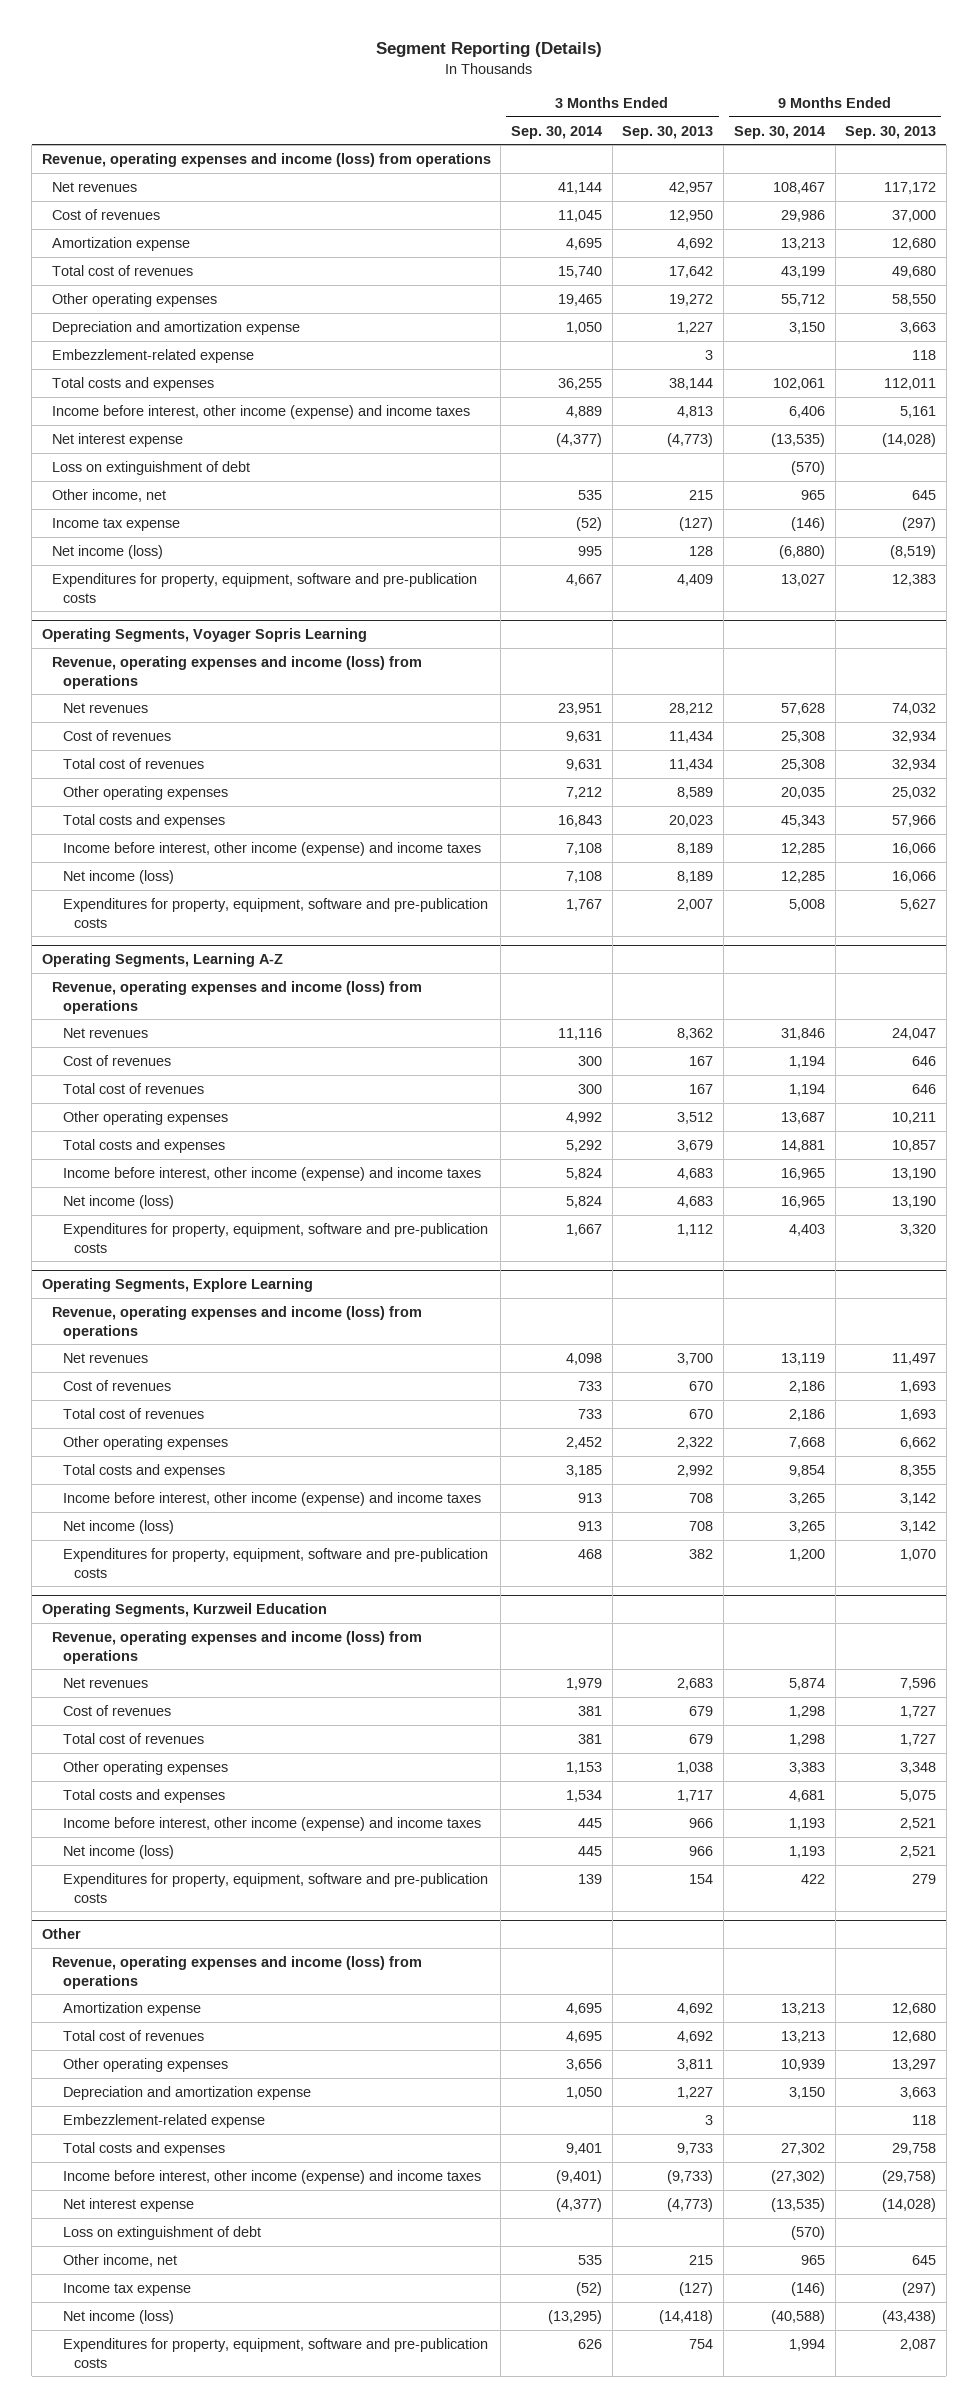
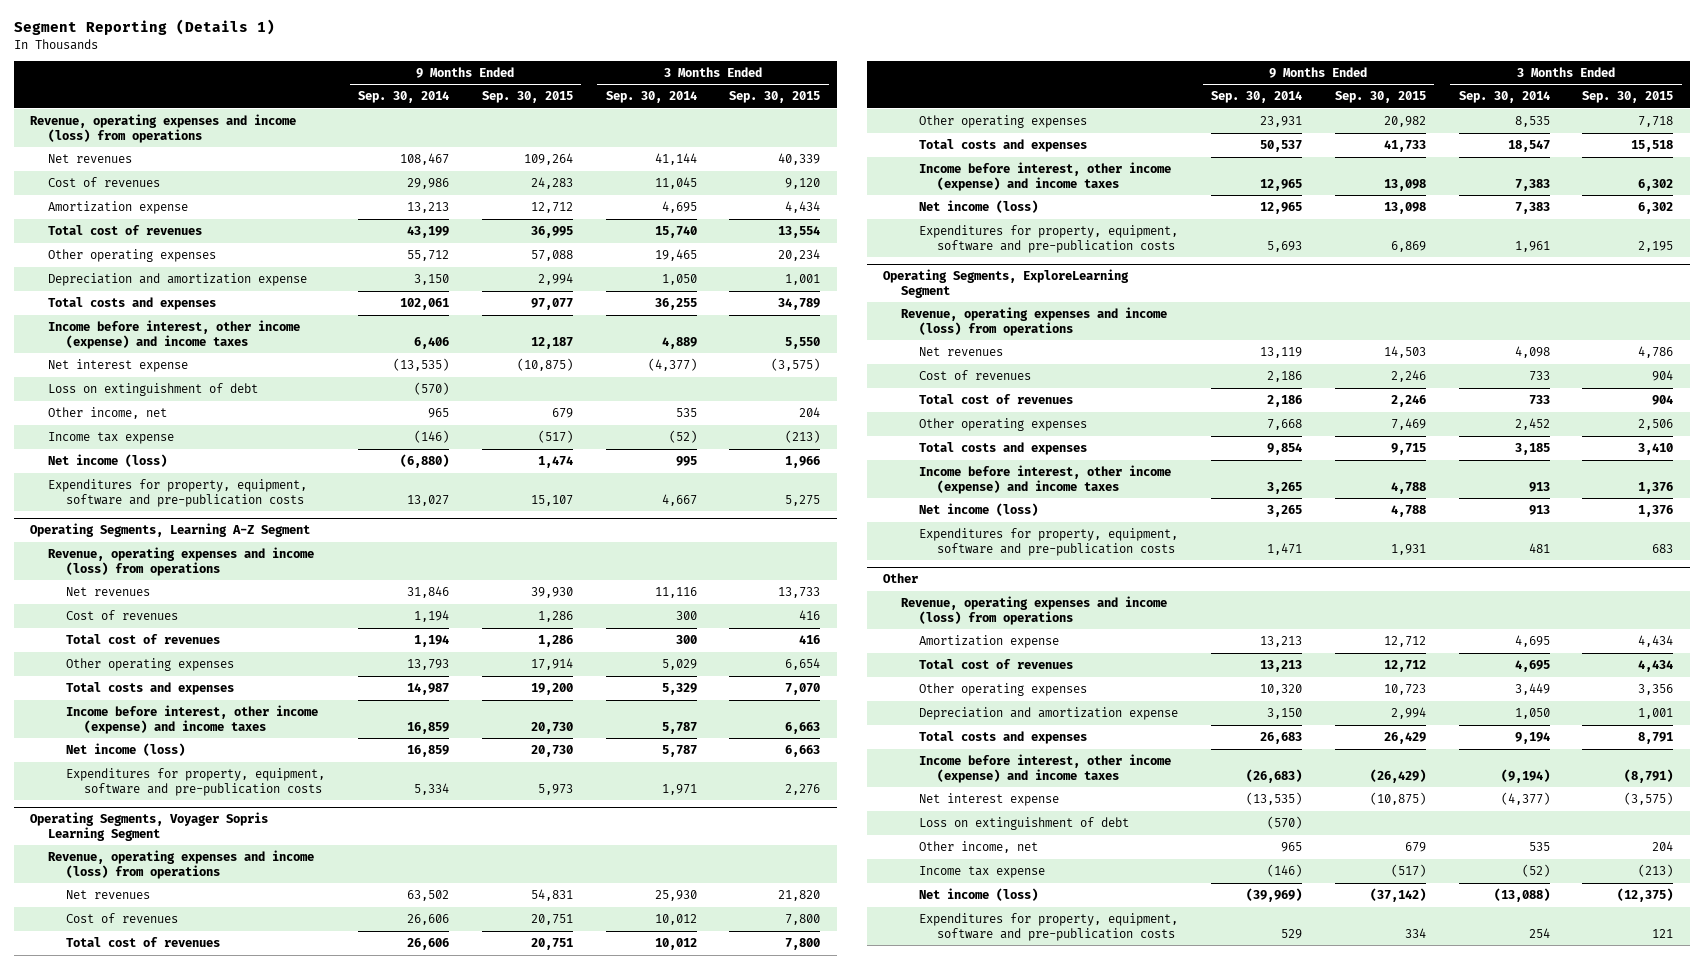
- Segment Reporting (Details)
+ Segment Reporting (Details 1)
- | 3 Months Ended Sep. 30, 2014 | 3 Months Ended Sep. 30, 2013 | 9 Months Ended Sep. 30, 2014 | 9 Months Ended Sep. 30, 2013
+ | 9 Months Ended Sep. 30, 2014 | 9 Months Ended Sep. 30, 2015 | 3 Months Ended Sep. 30, 2014 | 3 Months Ended Sep. 30, 2015
- Embezzlement-related expense | | 3 | | 118
- Operating Segments, Voyager Sopris Learning
- Revenue, operating expenses and income (loss) from operations
- Net revenues | 23,951 | 28,212 | 57,628 | 74,032
- Cost of revenues | 9,631 | 11,434 | 25,308 | 32,934
- Total cost of revenues | 9,631 | 11,434 | 25,308 | 32,934
- Other operating expenses | 7,212 | 8,589 | 20,035 | 25,032
- Total costs and expenses | 16,843 | 20,023 | 45,343 | 57,966
- Income before interest, other income (expense) and income taxes | 7,108 | 8,189 | 12,285 | 16,066
- Net income (loss) | 7,108 | 8,189 | 12,285 | 16,066
- Expenditures for property, equipment, software and pre-publication costs | 1,767 | 2,007 | 5,008 | 5,627
- Operating Segments, Learning A-Z
+ Operating Segments, Learning A-Z Segment
- Other operating expenses | 4,992 | 3,512 | 13,687 | 10,211
- Total costs and expenses | 5,292 | 3,679 | 14,881 | 10,857
- Income before interest, other income (expense) and income taxes | 5,824 | 4,683 | 16,965 | 13,190
- Net income (loss) | 5,824 | 4,683 | 16,965 | 13,190
- Expenditures for property, equipment, software and pre-publication costs | 1,667 | 1,112 | 4,403 | 3,320
- Operating Segments, Explore Learning
+ Other operating expenses | 13,793 | 17,914 | 5,029 | 6,654
+ Total costs and expenses | 14,987 | 19,200 | 5,329 | 7,070
+ Income before interest, other income (expense) and income taxes | 16,859 | 20,730 | 5,787 | 6,663
+ Net income (loss) | 16,859 | 20,730 | 5,787 | 6,663
+ Expenditures for property, equipment, software and pre-publication costs | 5,334 | 5,973 | 1,971 | 2,276
+ Operating Segments, Voyager Sopris Learning Segment
+ Net revenues | 63,502 | 54,831 | 25,930 | 21,820
+ Cost of revenues | 26,606 | 20,751 | 10,012 | 7,800
+ Total cost of revenues | 26,606 | 20,751 | 10,012 | 7,800
+ Other operating expenses | 23,931 | 20,982 | 8,535 | 7,718
+ Total costs and expenses | 50,537 | 41,733 | 18,547 | 15,518
+ Income before interest, other income (expense) and income taxes | 12,965 | 13,098 | 7,383 | 6,302
+ Net income (loss) | 12,965 | 13,098 | 7,383 | 6,302
+ Expenditures for property, equipment, software and pre-publication costs | 5,693 | 6,869 | 1,961 | 2,195
+ Operating Segments, ExploreLearning Segment
+ Revenue, operating expenses and income (loss) from operations
- Expenditures for property, equipment, software and pre-publication costs | 468 | 382 | 1,200 | 1,070
- Operating Segments, Kurzweil Education
- Revenue, operating expenses and income (loss) from operations
- Net revenues | 1,979 | 2,683 | 5,874 | 7,596
- Cost of revenues | 381 | 679 | 1,298 | 1,727
- Total cost of revenues | 381 | 679 | 1,298 | 1,727
- Other operating expenses | 1,153 | 1,038 | 3,383 | 3,348
- Total costs and expenses | 1,534 | 1,717 | 4,681 | 5,075
- Income before interest, other income (expense) and income taxes | 445 | 966 | 1,193 | 2,521
- Net income (loss) | 445 | 966 | 1,193 | 2,521
- Expenditures for property, equipment, software and pre-publication costs | 139 | 154 | 422 | 279
+ Expenditures for property, equipment, software and pre-publication costs | 1,471 | 1,931 | 481 | 683
@ Other
- Other operating expenses | 3,656 | 3,811 | 10,939 | 13,297
+ Other operating expenses | 10,320 | 10,723 | 3,449 | 3,356
- Embezzlement-related expense | | 3 | | 118
- Total costs and expenses | 9,401 | 9,733 | 27,302 | 29,758
- Income before interest, other income (expense) and income taxes | (9,401) | (9,733) | (27,302) | (29,758)
+ Total costs and expenses | 26,683 | 26,429 | 9,194 | 8,791
+ Income before interest, other income (expense) and income taxes | (26,683) | (26,429) | (9,194) | (8,791)
- Net income (loss) | (13,295) | (14,418) | (40,588) | (43,438)
- Expenditures for property, equipment, software and pre-publication costs | 626 | 754 | 1,994 | 2,087
+ Net income (loss) | (39,969) | (37,142) | (13,088) | (12,375)
+ Expenditures for property, equipment, software and pre-publication costs | 529 | 334 | 254 | 121

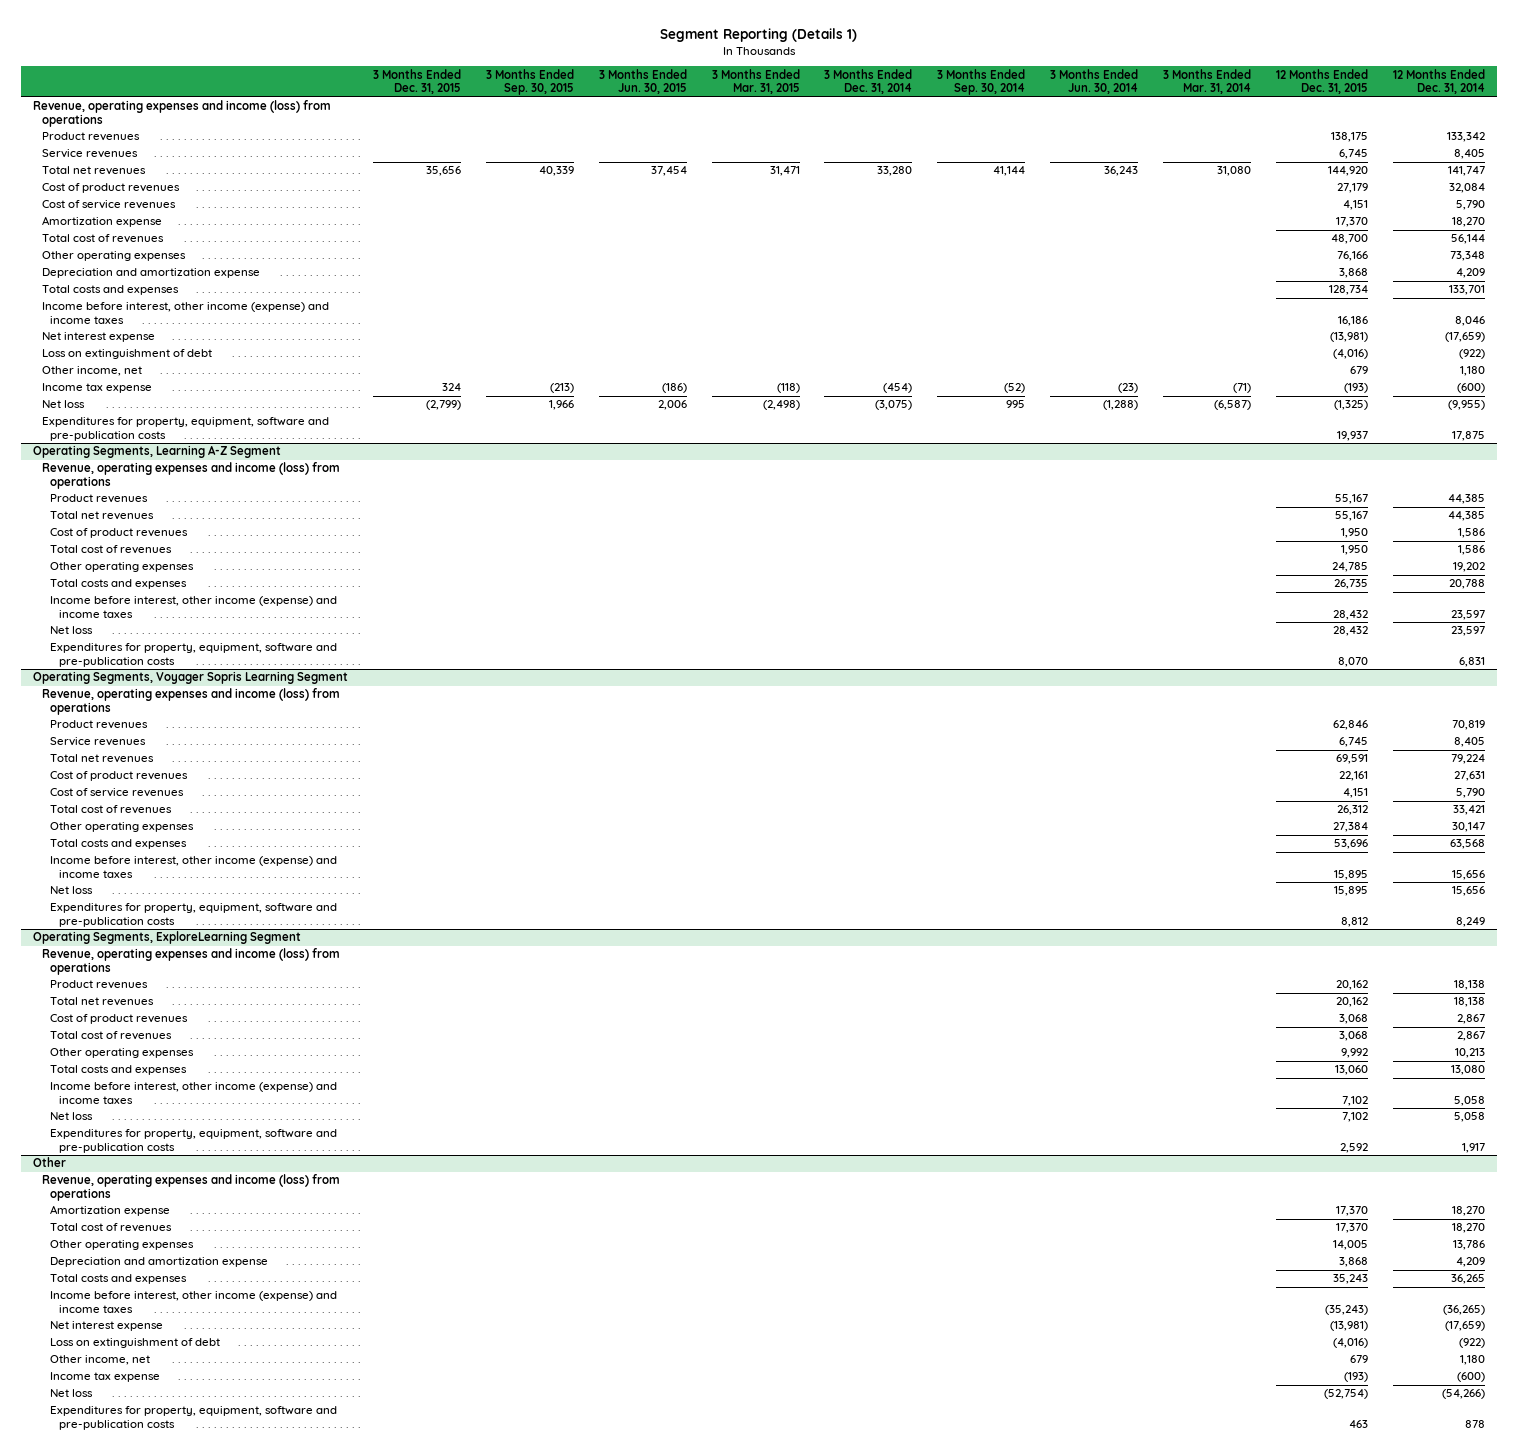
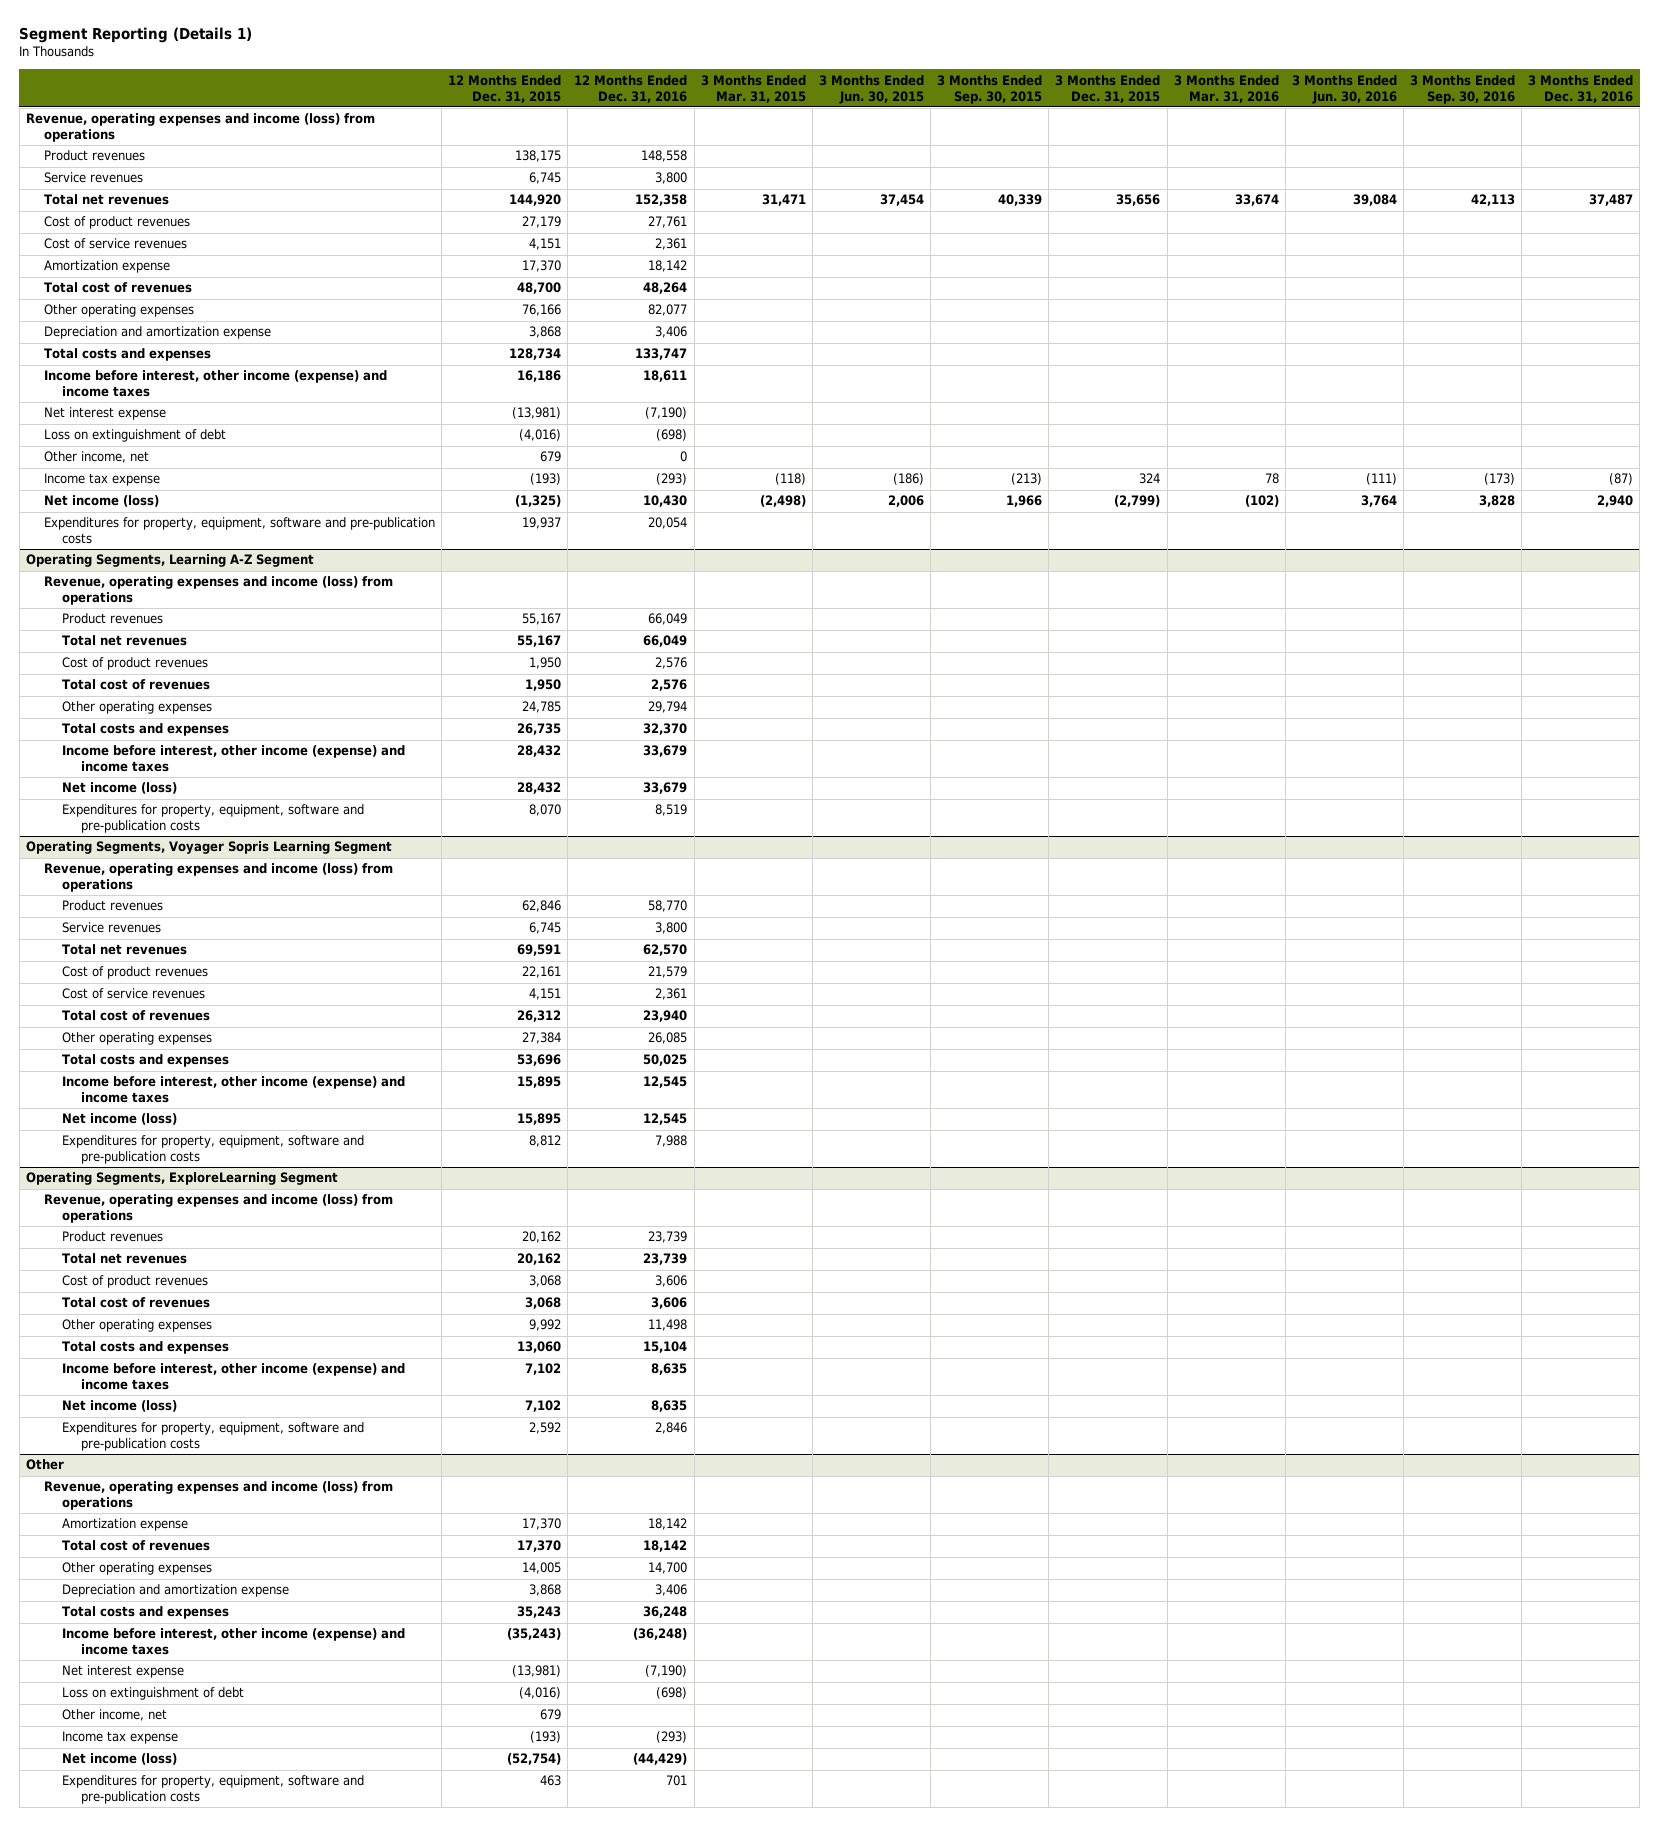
- | 3 Months Ended Dec. 31, 2015 | 3 Months Ended Sep. 30, 2015 | 3 Months Ended Jun. 30, 2015 | 3 Months Ended Mar. 31, 2015 | 3 Months Ended Dec. 31, 2014 | 3 Months Ended Sep. 30, 2014 | 3 Months Ended Jun. 30, 2014 | 3 Months Ended Mar. 31, 2014 | 12 Months Ended Dec. 31, 2015 | 12 Months Ended Dec. 31, 2014
+ | 12 Months Ended Dec. 31, 2015 | 12 Months Ended Dec. 31, 2016 | 3 Months Ended Mar. 31, 2015 | 3 Months Ended Jun. 30, 2015 | 3 Months Ended Sep. 30, 2015 | 3 Months Ended Dec. 31, 2015 | 3 Months Ended Mar. 31, 2016 | 3 Months Ended Jun. 30, 2016 | 3 Months Ended Sep. 30, 2016 | 3 Months Ended Dec. 31, 2016
- Net loss | (2,799) | 1,966 | 2,006 | (2,498) | (3,075) | 995 | (1,288) | (6,587) | (1,325) | (9,955)
+ Net income (loss) | (1,325) | 10,430 | (2,498) | 2,006 | 1,966 | (2,799) | (102) | 3,764 | 3,828 | 2,940
@ Operating Segments, Learning A-Z Segment
- Net loss | | | | | | | | | 28,432 | 23,597
+ Net income (loss) | 28,432 | 33,679 | | | | | | | |
@ Operating Segments, Voyager Sopris Learning Segment
- Net loss | | | | | | | | | 15,895 | 15,656
+ Net income (loss) | 15,895 | 12,545 | | | | | | | |
@ Operating Segments, ExploreLearning Segment
- Net loss | | | | | | | | | 7,102 | 5,058
+ Net income (loss) | 7,102 | 8,635 | | | | | | | |
@ Other
- Net loss | | | | | | | | | (52,754) | (54,266)
+ Net income (loss) | (52,754) | (44,429) | | | | | | | |

